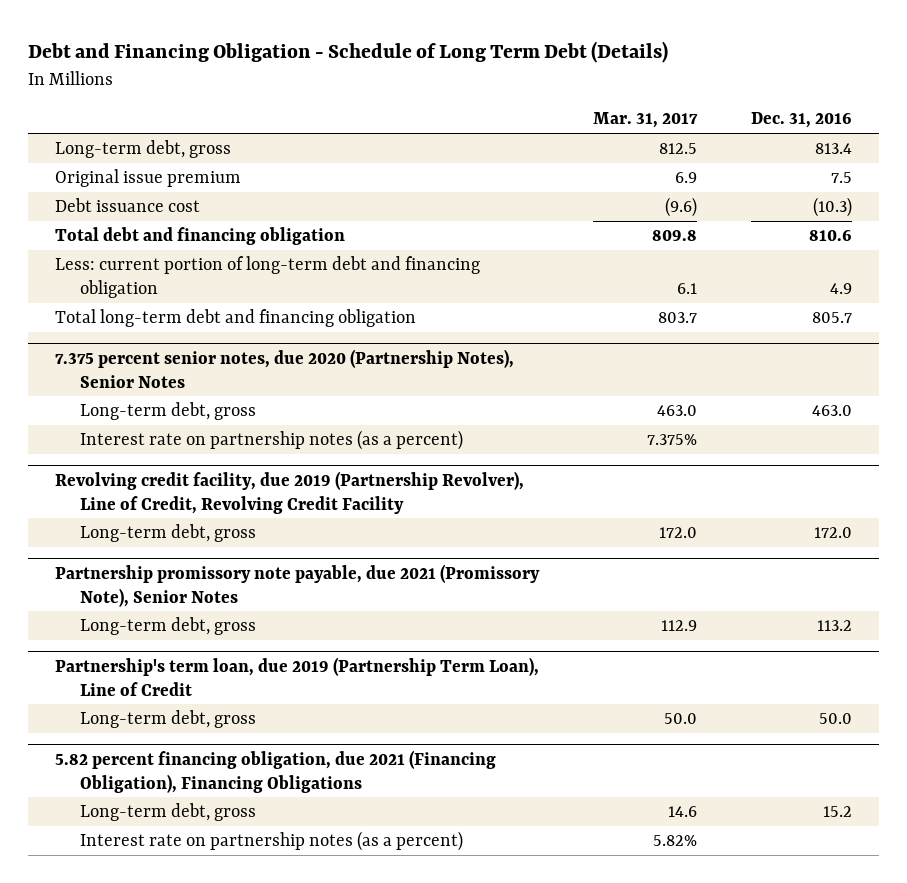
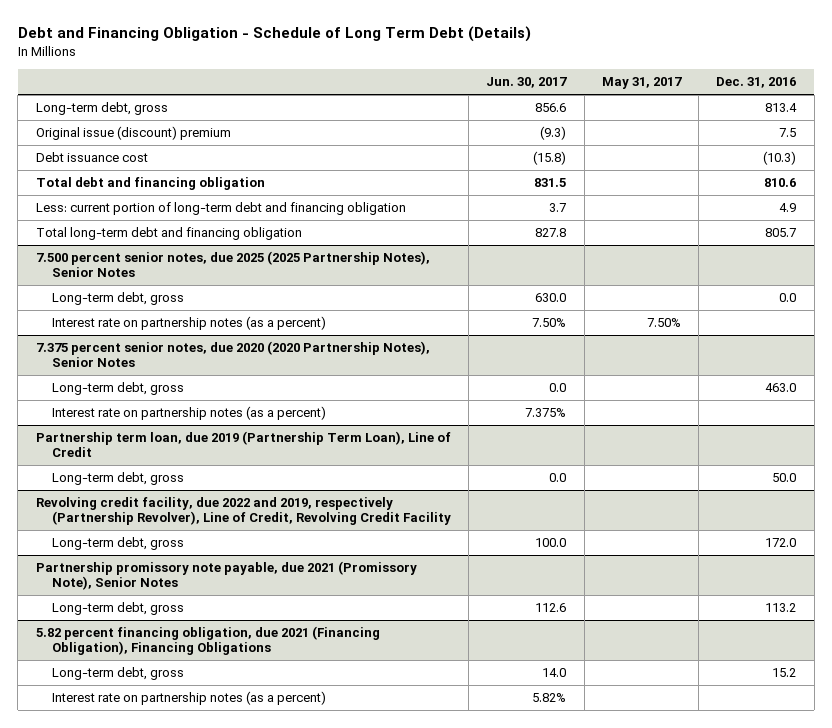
- | Mar. 31, 2017 | Dec. 31, 2016
+ | Jun. 30, 2017 | May 31, 2017 | Dec. 31, 2016
- Original issue premium | 6.9 | 7.5
+ Original issue (discount) premium | (9.3) | | 7.5
- 7.375 percent senior notes, due 2020 (Partnership Notes), Senior Notes
+ 7.500 percent senior notes, due 2025 (2025 Partnership Notes), Senior Notes
+ Long-term debt, gross | 630.0 | | 0.0
+ Interest rate on partnership notes (as a percent) | 7.50% | 7.50% |
+ 7.375 percent senior notes, due 2020 (2020 Partnership Notes), Senior Notes
- Revolving credit facility, due 2019 (Partnership Revolver), Line of Credit, Revolving Credit Facility
+ Partnership term loan, due 2019 (Partnership Term Loan), Line of Credit
+ Long-term debt, gross | 0.0 | | 50.0
+ Revolving credit facility, due 2022 and 2019, respectively (Partnership Revolver), Line of Credit, Revolving Credit Facility
- Partnership's term loan, due 2019 (Partnership Term Loan), Line of Credit
- Long-term debt, gross | 50.0 | 50.0

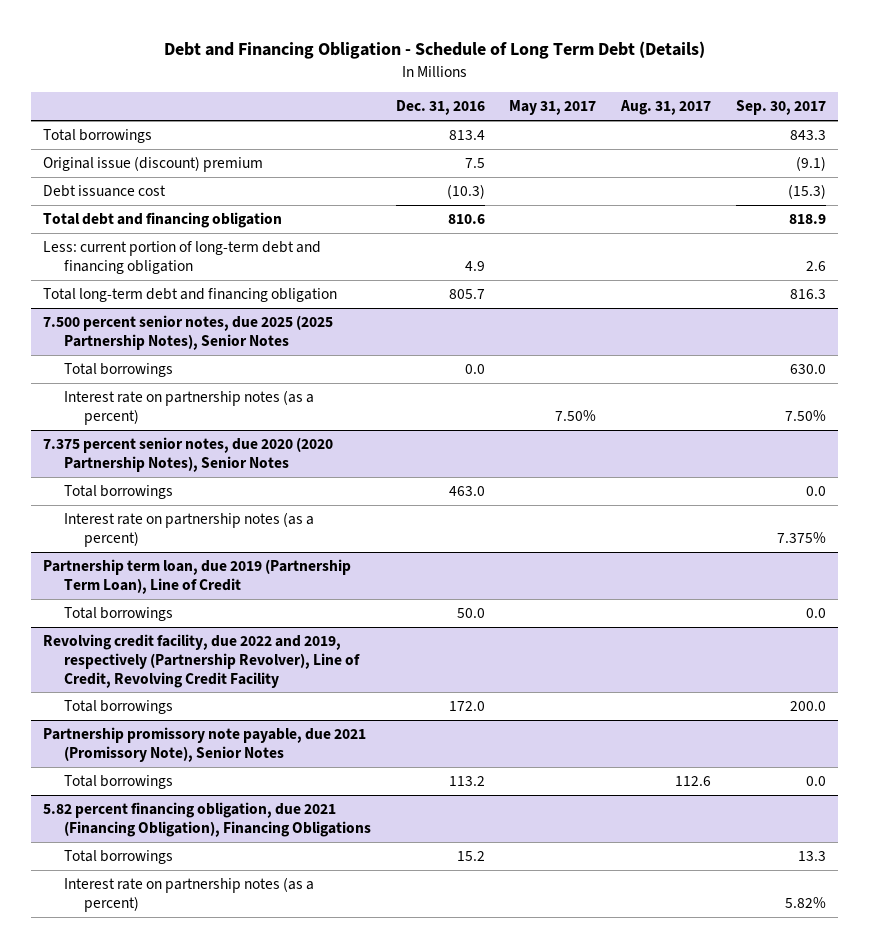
- | Jun. 30, 2017 | May 31, 2017 | Dec. 31, 2016
+ | Dec. 31, 2016 | May 31, 2017 | Aug. 31, 2017 | Sep. 30, 2017
- Long-term debt, gross | 856.6 | | 813.4
+ Total borrowings | 813.4 | | | 843.3
@ 7.500 percent senior notes, due 2025 (2025 Partnership Notes), Senior Notes
- Long-term debt, gross | 630.0 | | 0.0
+ Total borrowings | 0.0 | | | 630.0
@ 7.375 percent senior notes, due 2020 (2020 Partnership Notes), Senior Notes
- Long-term debt, gross | 0.0 | | 463.0
+ Total borrowings | 463.0 | | | 0.0
@ Partnership term loan, due 2019 (Partnership Term Loan), Line of Credit
- Long-term debt, gross | 0.0 | | 50.0
+ Total borrowings | 50.0 | | | 0.0
@ Revolving credit facility, due 2022 and 2019, respectively (Partnership Revolver), Line of Credit, Revolving Credit Facility
- Long-term debt, gross | 100.0 | | 172.0
+ Total borrowings | 172.0 | | | 200.0
@ Partnership promissory note payable, due 2021 (Promissory Note), Senior Notes
- Long-term debt, gross | 112.6 | | 113.2
+ Total borrowings | 113.2 | | 112.6 | 0.0
@ 5.82 percent financing obligation, due 2021 (Financing Obligation), Financing Obligations
- Long-term debt, gross | 14.0 | | 15.2
+ Total borrowings | 15.2 | | | 13.3

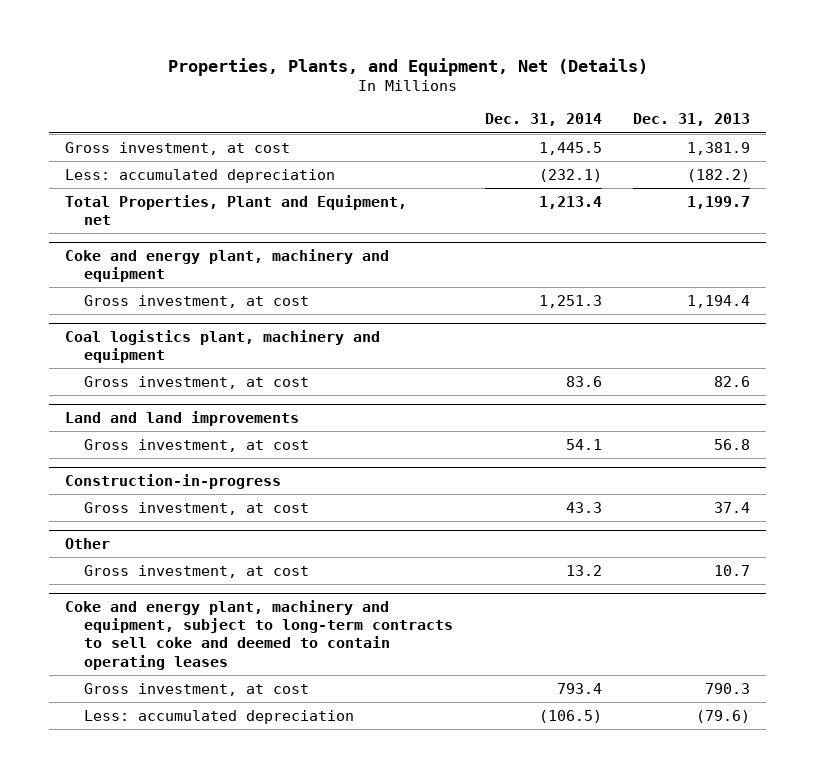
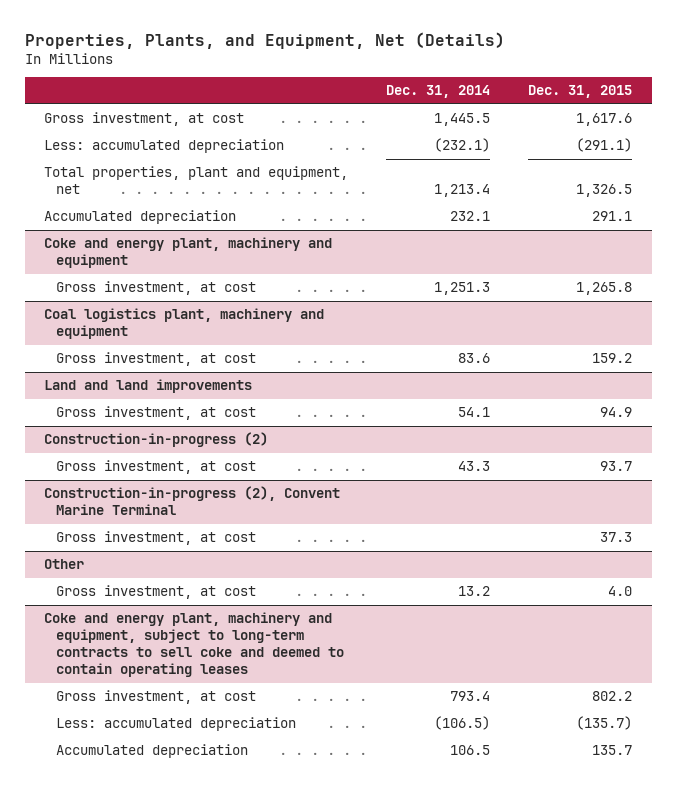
- | Dec. 31, 2014 | Dec. 31, 2013
+ | Dec. 31, 2014 | Dec. 31, 2015
- Total Properties, Plant and Equipment, net | 1,213.4 | 1,199.7
+ Total properties, plant and equipment, net | 1,213.4 | 1,326.5
+ Accumulated depreciation | 232.1 | 291.1
- Construction-in-progress
+ Construction-in-progress (2)
+ Construction-in-progress (2), Convent Marine Terminal
+ Gross investment, at cost | | 37.3
@ Coke and energy plant, machinery and equipment, subject to long-term contracts to sell coke and deemed to contain operating leases
+ Accumulated depreciation | 106.5 | 135.7

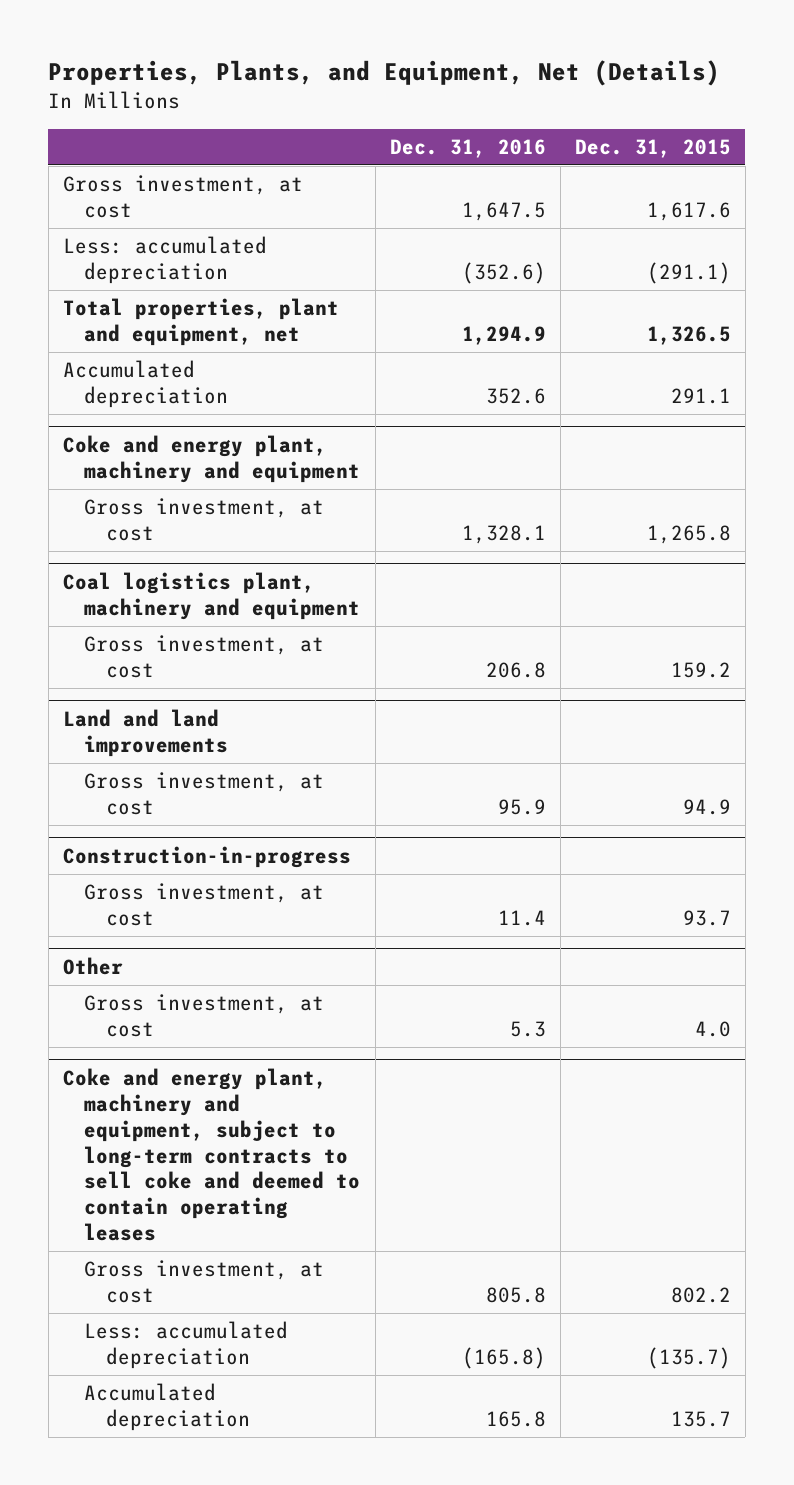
- | Dec. 31, 2014 | Dec. 31, 2015
+ | Dec. 31, 2016 | Dec. 31, 2015
- Construction-in-progress (2)
+ Construction-in-progress
- Construction-in-progress (2), Convent Marine Terminal
- Gross investment, at cost | | 37.3

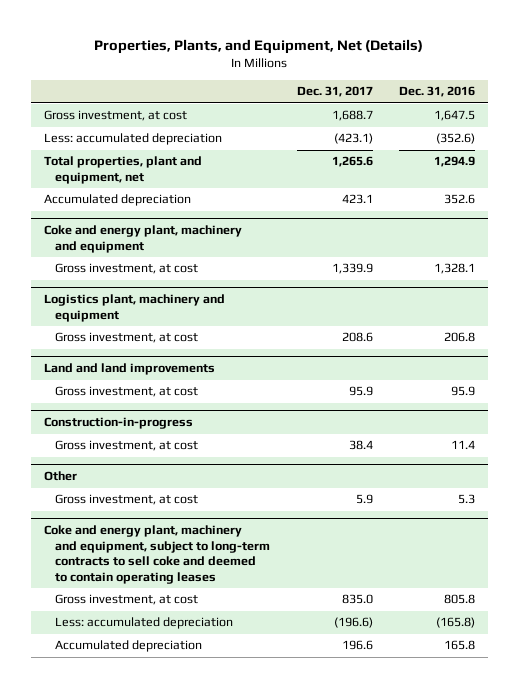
- | Dec. 31, 2016 | Dec. 31, 2015
+ | Dec. 31, 2017 | Dec. 31, 2016
- Coal logistics plant, machinery and equipment
+ Logistics plant, machinery and equipment

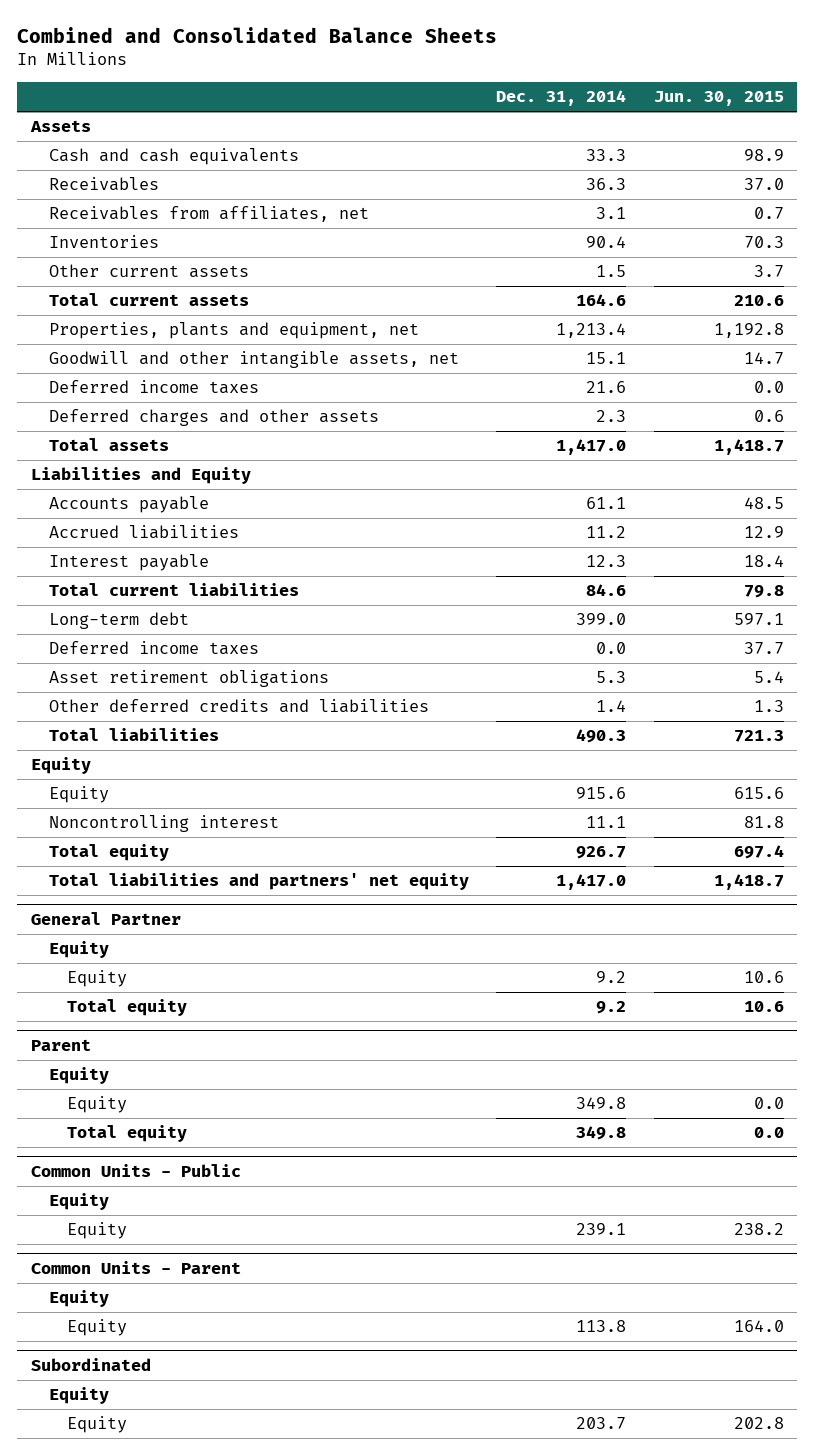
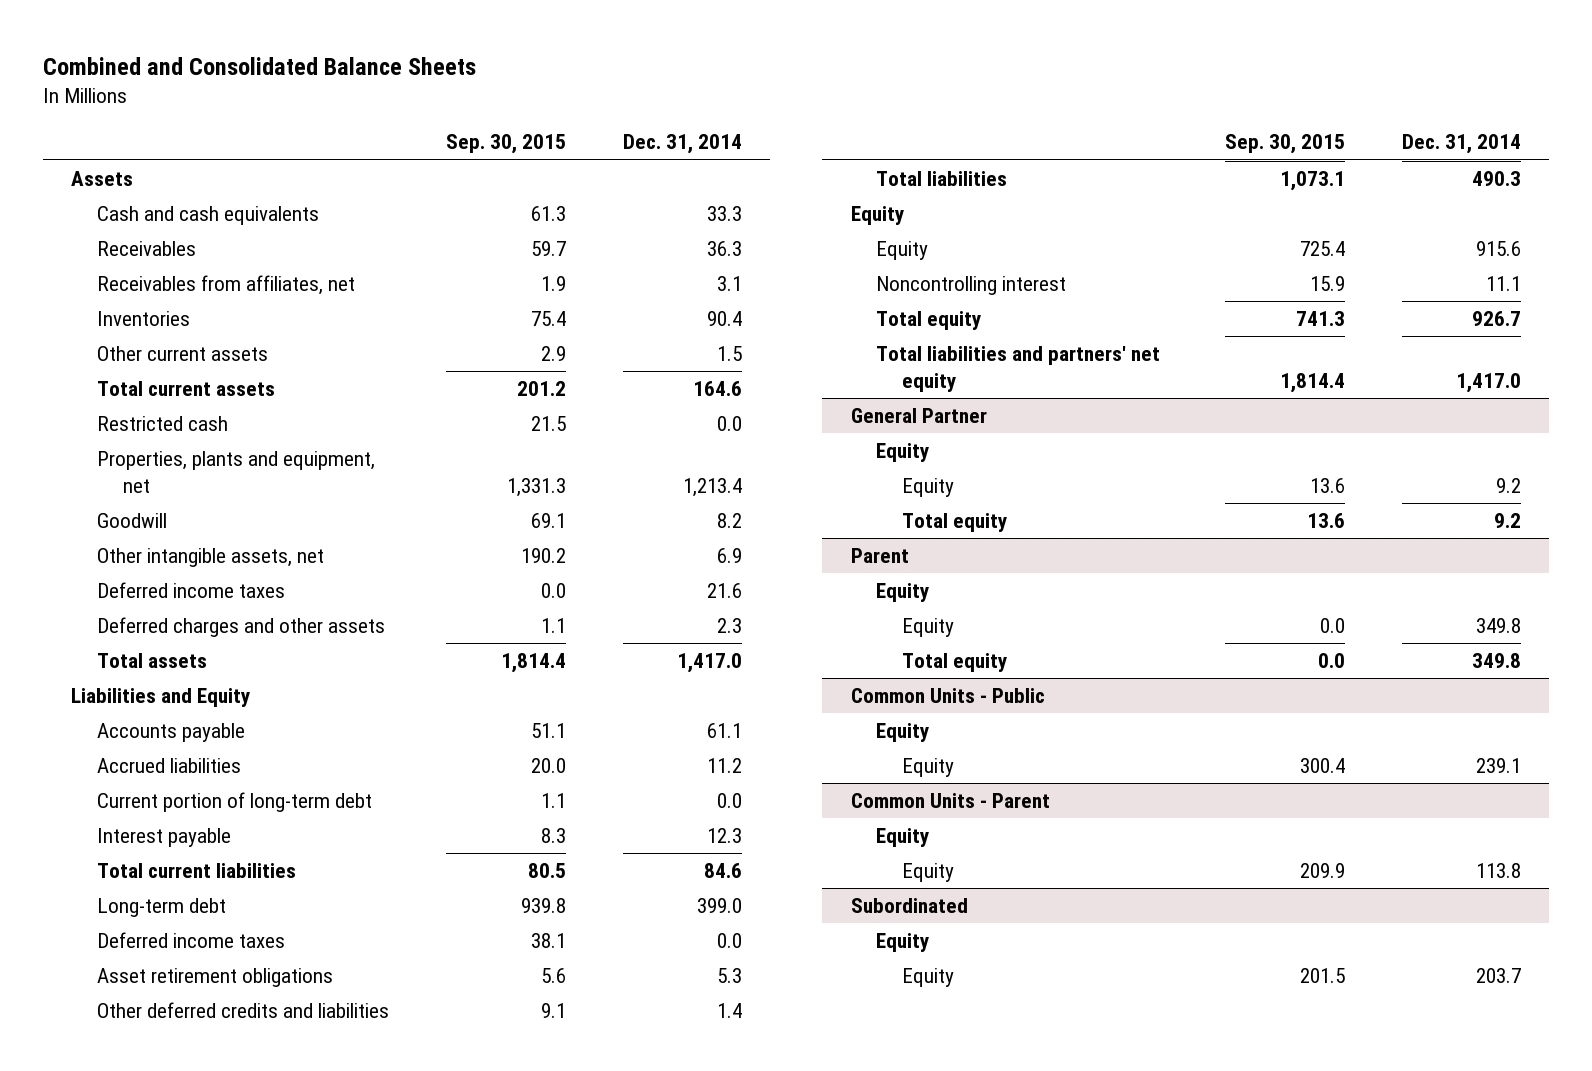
- | Dec. 31, 2014 | Jun. 30, 2015
+ | Sep. 30, 2015 | Dec. 31, 2014
+ Restricted cash | 21.5 | 0.0
- Goodwill and other intangible assets, net | 15.1 | 14.7
+ Goodwill | 69.1 | 8.2
+ Other intangible assets, net | 190.2 | 6.9
+ Current portion of long-term debt | 1.1 | 0.0

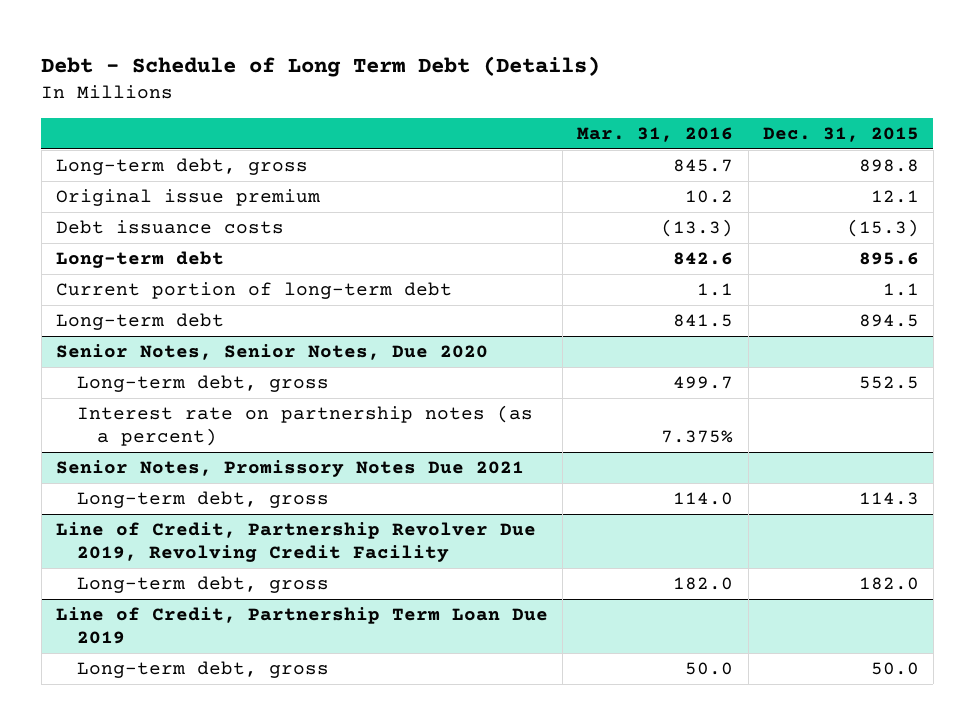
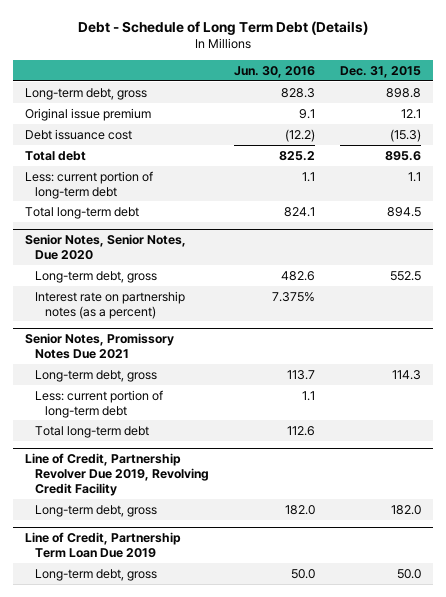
- | Mar. 31, 2016 | Dec. 31, 2015
+ | Jun. 30, 2016 | Dec. 31, 2015
- Debt issuance costs | (13.3) | (15.3)
- Long-term debt | 842.6 | 895.6
- Current portion of long-term debt | 1.1 | 1.1
- Long-term debt | 841.5 | 894.5
+ Debt issuance cost | (12.2) | (15.3)
+ Total debt | 825.2 | 895.6
+ Less: current portion of long-term debt | 1.1 | 1.1
+ Total long-term debt | 824.1 | 894.5
@ Senior Notes, Promissory Notes Due 2021
+ Less: current portion of long-term debt | 1.1 |
+ Total long-term debt | 112.6 |

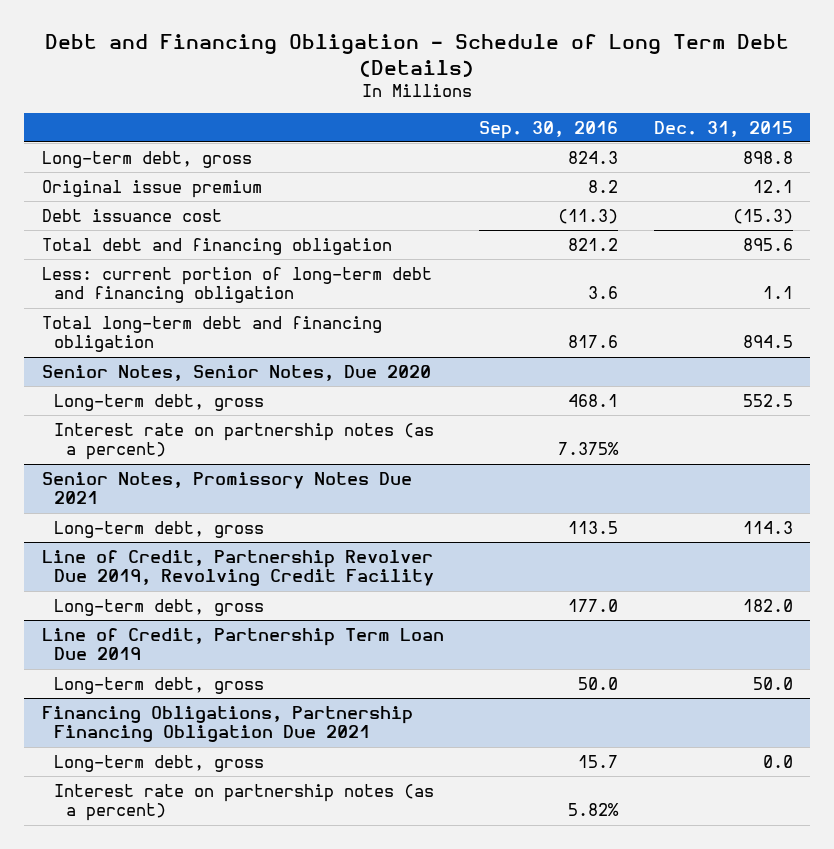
- Debt - Schedule of Long Term Debt (Details)
+ Debt and Financing Obligation - Schedule of Long Term Debt (Details)
- | Jun. 30, 2016 | Dec. 31, 2015
+ | Sep. 30, 2016 | Dec. 31, 2015
- Total debt | 825.2 | 895.6
- Less: current portion of long-term debt | 1.1 | 1.1
- Total long-term debt | 824.1 | 894.5
+ Total debt and financing obligation | 821.2 | 895.6
+ Less: current portion of long-term debt and financing obligation | 3.6 | 1.1
+ Total long-term debt and financing obligation | 817.6 | 894.5
@ Senior Notes, Promissory Notes Due 2021
- Less: current portion of long-term debt | 1.1 |
- Total long-term debt | 112.6 |
+ Financing Obligations, Partnership Financing Obligation Due 2021
+ Long-term debt, gross | 15.7 | 0.0
+ Interest rate on partnership notes (as a percent) | 5.82% |

